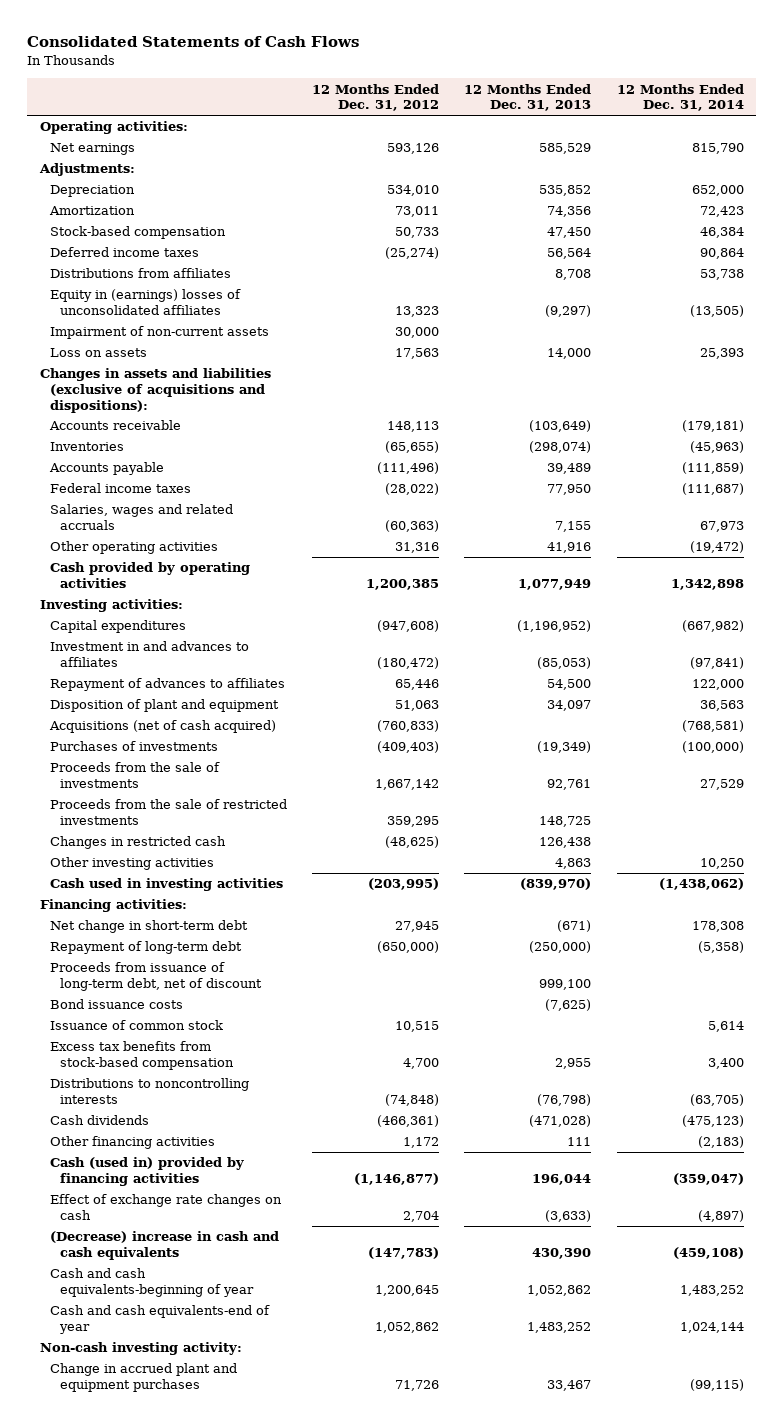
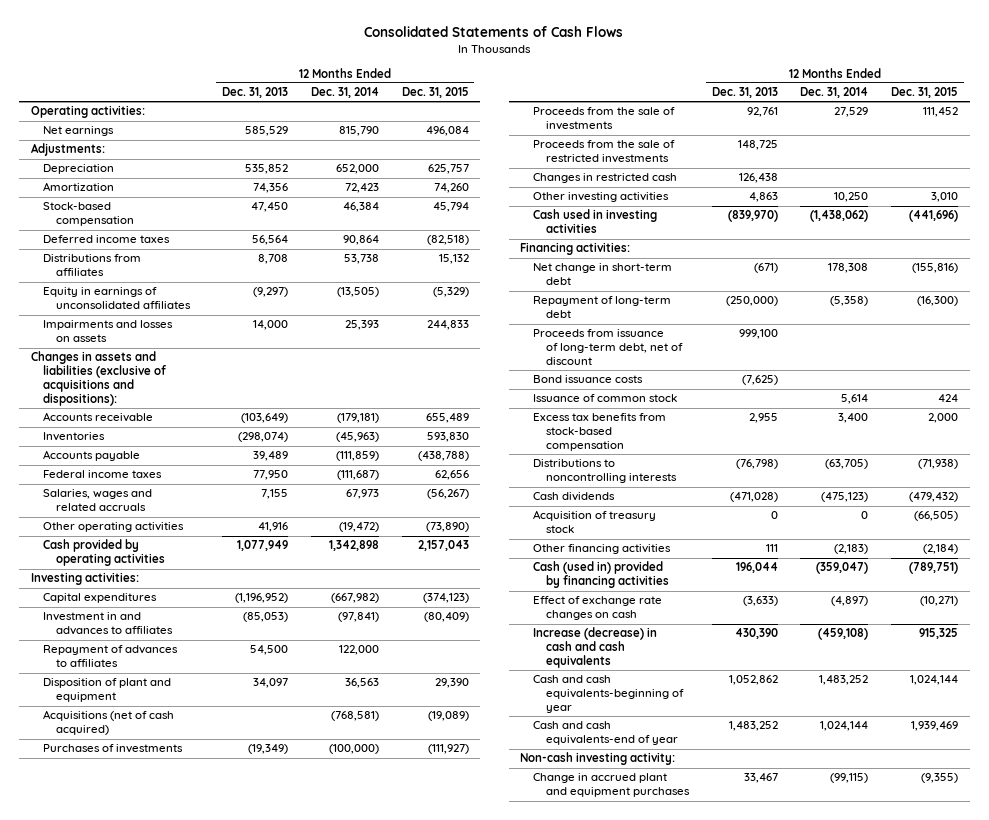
- | 12 Months Ended Dec. 31, 2012 | 12 Months Ended Dec. 31, 2013 | 12 Months Ended Dec. 31, 2014
+ | 12 Months Ended Dec. 31, 2013 | 12 Months Ended Dec. 31, 2014 | 12 Months Ended Dec. 31, 2015
- Equity in (earnings) losses of unconsolidated affiliates | 13,323 | (9,297) | (13,505)
- Impairment of non-current assets | 30,000 | |
- Loss on assets | 17,563 | 14,000 | 25,393
+ Equity in earnings of unconsolidated affiliates | (9,297) | (13,505) | (5,329)
+ Impairments and losses on assets | 14,000 | 25,393 | 244,833
+ Acquisition of treasury stock | 0 | 0 | (66,505)
- (Decrease) increase in cash and cash equivalents | (147,783) | 430,390 | (459,108)
+ Increase (decrease) in cash and cash equivalents | 430,390 | (459,108) | 915,325

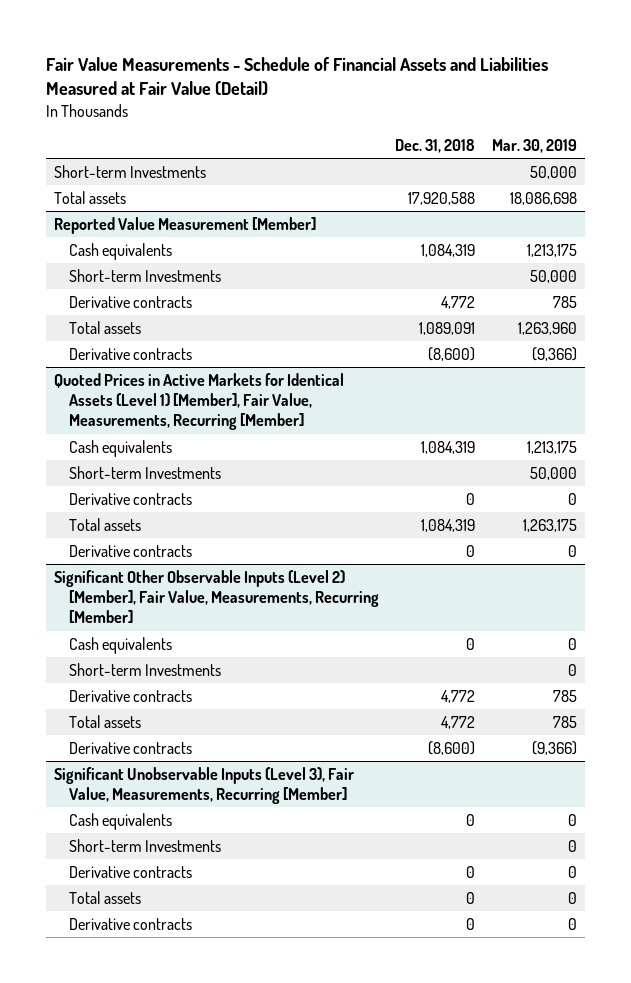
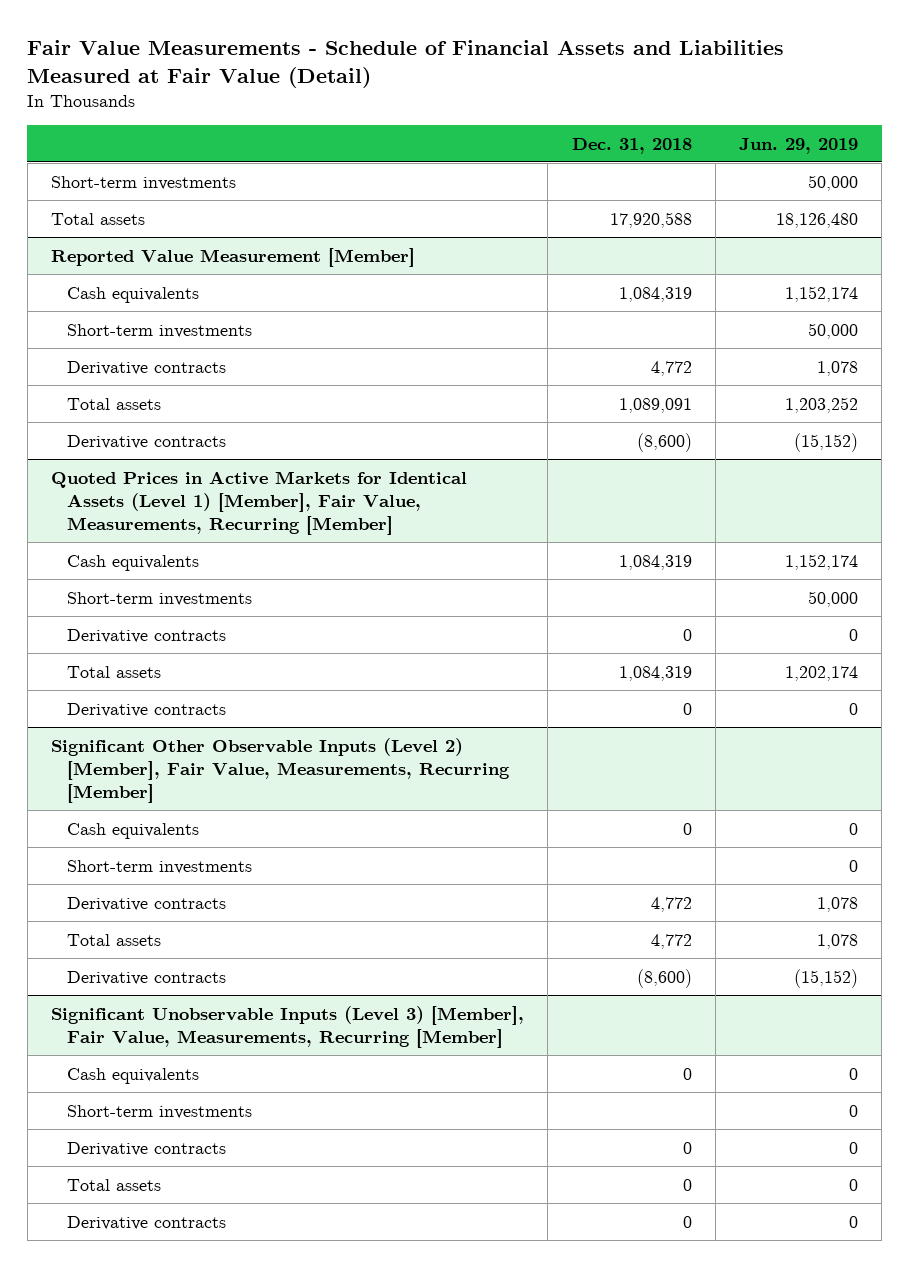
- | Dec. 31, 2018 | Mar. 30, 2019
+ | Dec. 31, 2018 | Jun. 29, 2019
- Short-term Investments | | 50,000
+ Short-term investments | | 50,000
@ Reported Value Measurement [Member]
- Short-term Investments | | 50,000
+ Short-term investments | | 50,000
@ Quoted Prices in Active Markets for Identical Assets (Level 1) [Member], Fair Value, Measurements, Recurring [Member]
- Short-term Investments | | 50,000
+ Short-term investments | | 50,000
@ Significant Other Observable Inputs (Level 2) [Member], Fair Value, Measurements, Recurring [Member]
- Short-term Investments | | 0
+ Short-term investments | | 0
- Significant Unobservable Inputs (Level 3), Fair Value, Measurements, Recurring [Member]
+ Significant Unobservable Inputs (Level 3) [Member], Fair Value, Measurements, Recurring [Member]
- Short-term Investments | | 0
+ Short-term investments | | 0

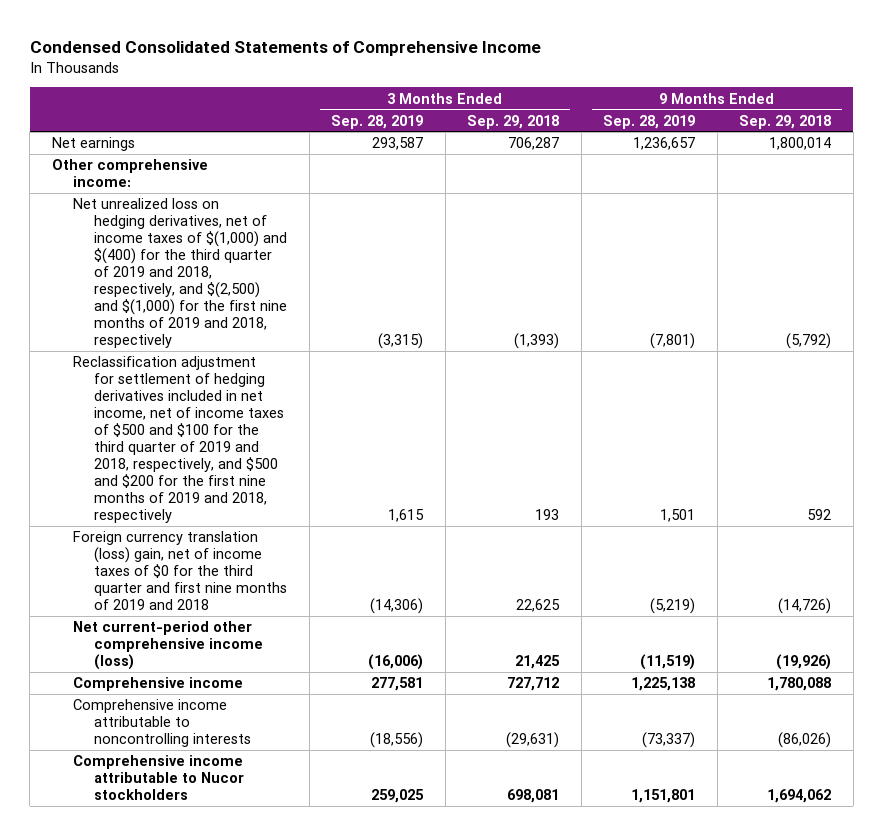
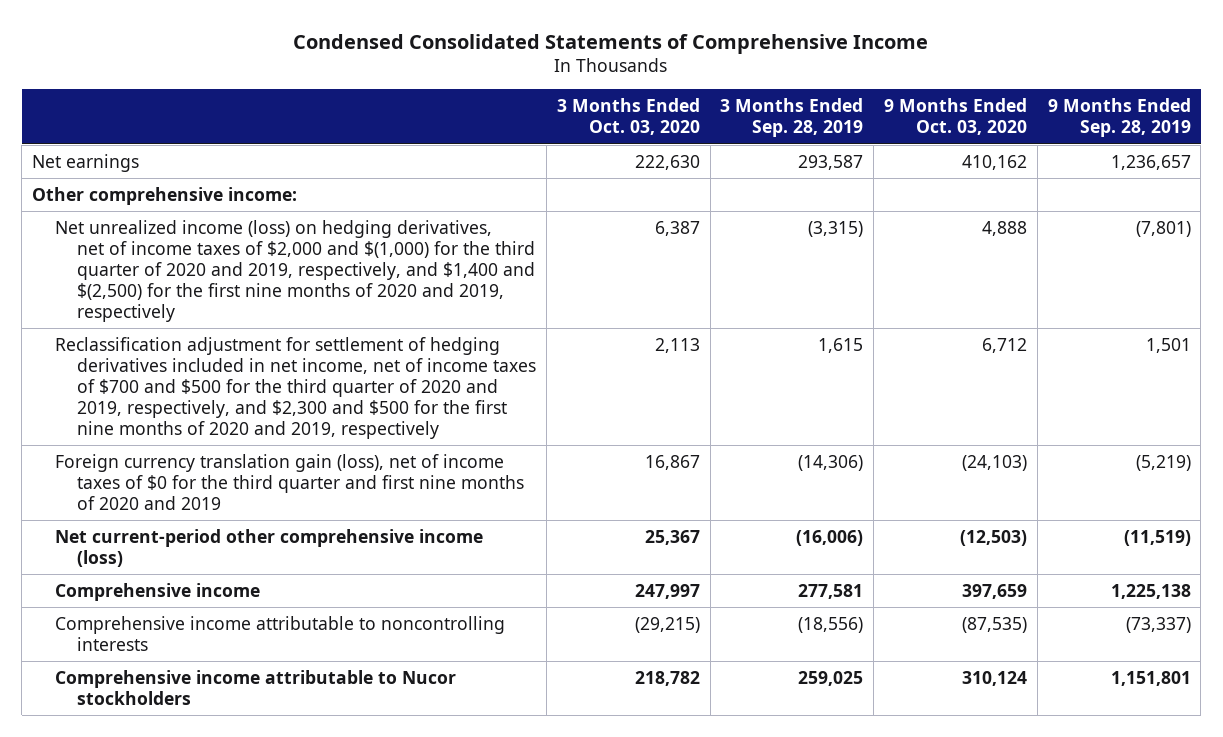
- | 3 Months Ended Sep. 28, 2019 | 3 Months Ended Sep. 29, 2018 | 9 Months Ended Sep. 28, 2019 | 9 Months Ended Sep. 29, 2018
+ | 3 Months Ended Oct. 03, 2020 | 3 Months Ended Sep. 28, 2019 | 9 Months Ended Oct. 03, 2020 | 9 Months Ended Sep. 28, 2019
- Net unrealized loss on hedging derivatives, net of income taxes of $(1,000) and $(400) for the third quarter of 2019 and 2018, respectively, and $(2,500) and $(1,000) for the first nine months of 2019 and 2018, respectively | (3,315) | (1,393) | (7,801) | (5,792)
- Reclassification adjustment for settlement of hedging derivatives included in net income, net of income taxes of $500 and $100 for the third quarter of 2019 and 2018, respectively, and $500 and $200 for the first nine months of 2019 and 2018, respectively | 1,615 | 193 | 1,501 | 592
- Foreign currency translation (loss) gain, net of income taxes of $0 for the third quarter and first nine months of 2019 and 2018 | (14,306) | 22,625 | (5,219) | (14,726)
+ Net unrealized income (loss) on hedging derivatives, net of income taxes of $2,000 and $(1,000) for the third quarter of 2020 and 2019, respectively, and $1,400 and $(2,500) for the first nine months of 2020 and 2019, respectively | 6,387 | (3,315) | 4,888 | (7,801)
+ Reclassification adjustment for settlement of hedging derivatives included in net income, net of income taxes of $700 and $500 for the third quarter of 2020 and 2019, respectively, and $2,300 and $500 for the first nine months of 2020 and 2019, respectively | 2,113 | 1,615 | 6,712 | 1,501
+ Foreign currency translation gain (loss), net of income taxes of $0 for the third quarter and first nine months of 2020 and 2019 | 16,867 | (14,306) | (24,103) | (5,219)

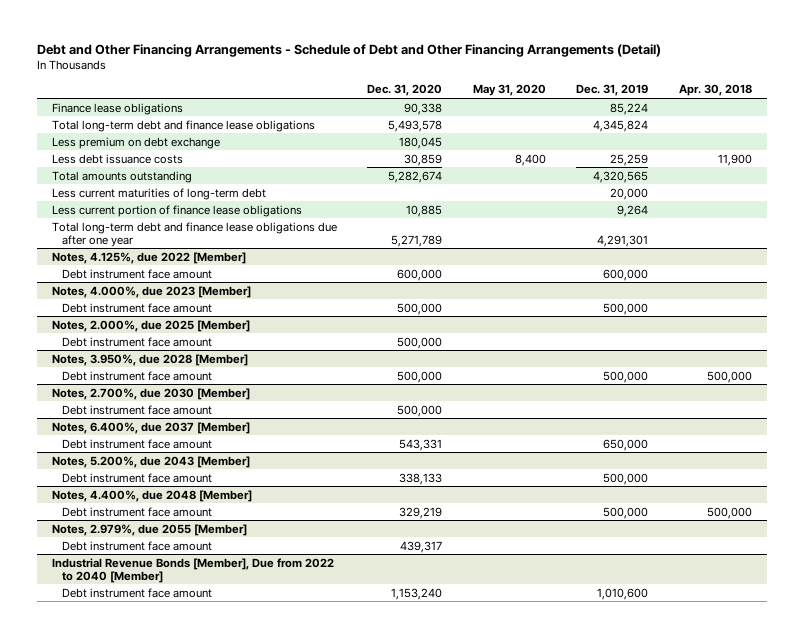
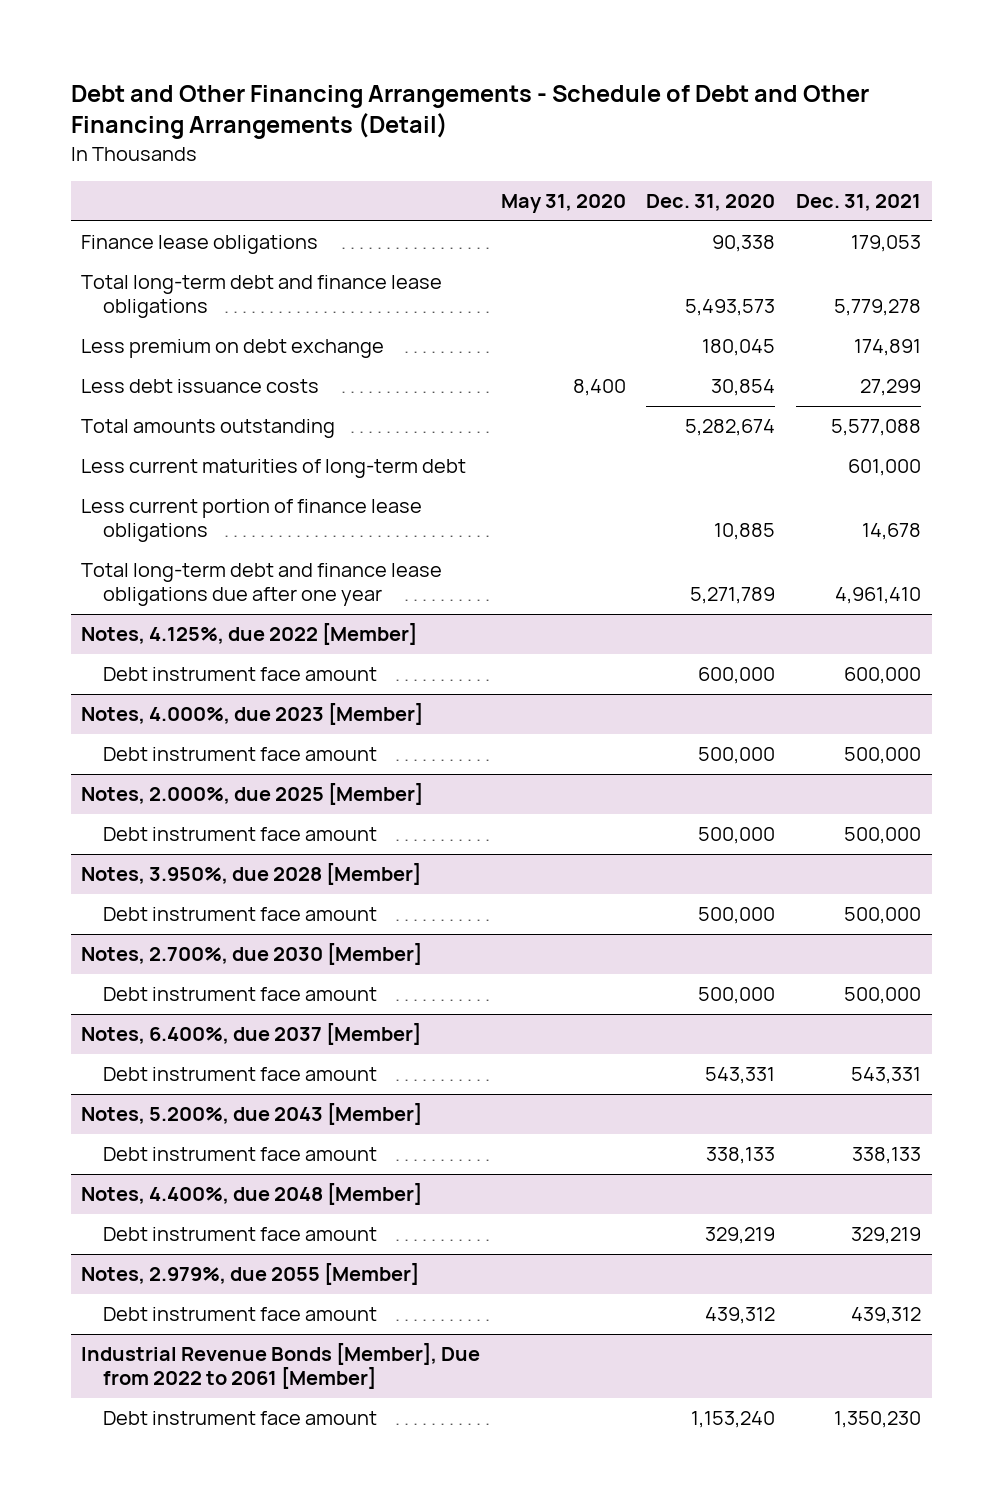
- | Dec. 31, 2020 | May 31, 2020 | Dec. 31, 2019 | Apr. 30, 2018
+ | May 31, 2020 | Dec. 31, 2020 | Dec. 31, 2021
- Total long-term debt and finance lease obligations | 5,493,578 | | 4,345,824 |
+ Total long-term debt and finance lease obligations | | 5,493,573 | 5,779,278
- Less debt issuance costs | 30,859 | 8,400 | 25,259 | 11,900
+ Less debt issuance costs | 8,400 | 30,854 | 27,299
@ Notes, 2.979%, due 2055 [Member]
- Debt instrument face amount | 439,317 | | |
- Industrial Revenue Bonds [Member], Due from 2022 to 2040 [Member]
@ Notes, 2.979%, due 2055 [Member]
+ Debt instrument face amount | | 439,312 | 439,312
+ Industrial Revenue Bonds [Member], Due from 2022 to 2061 [Member]

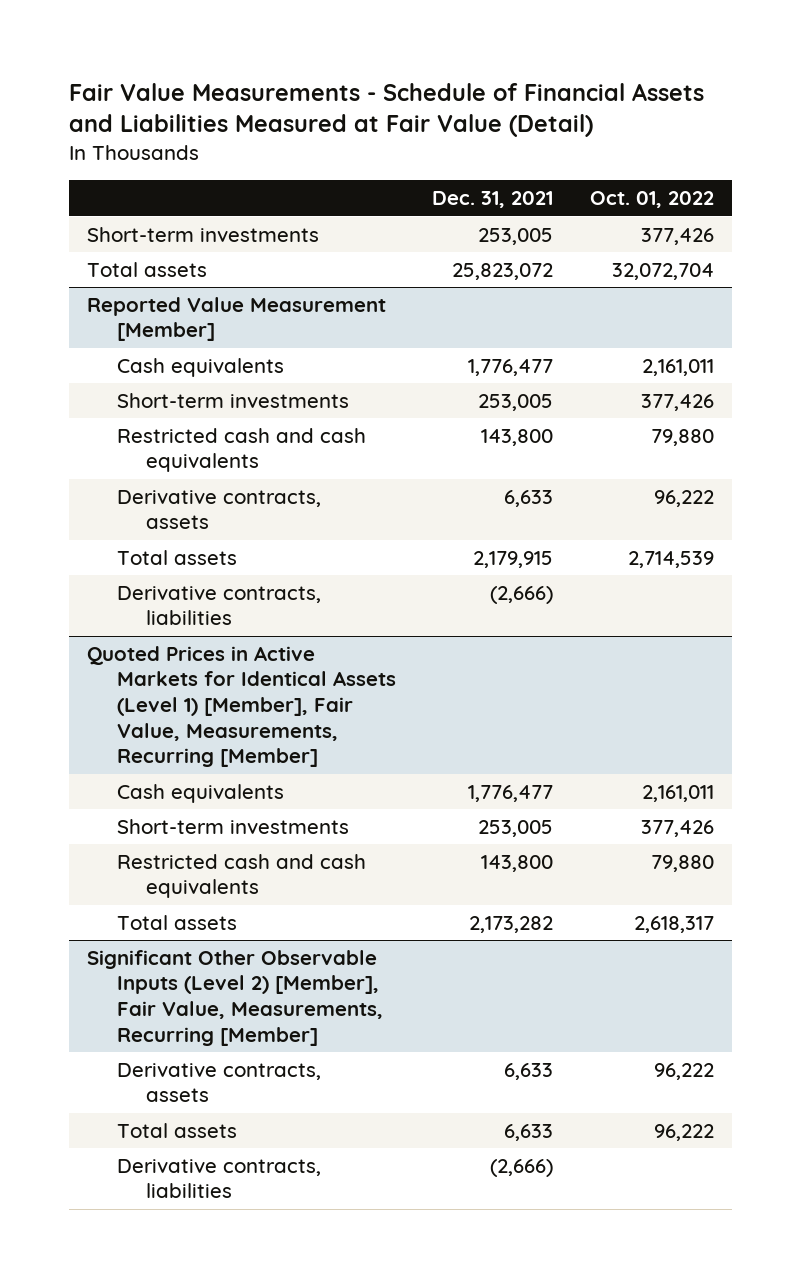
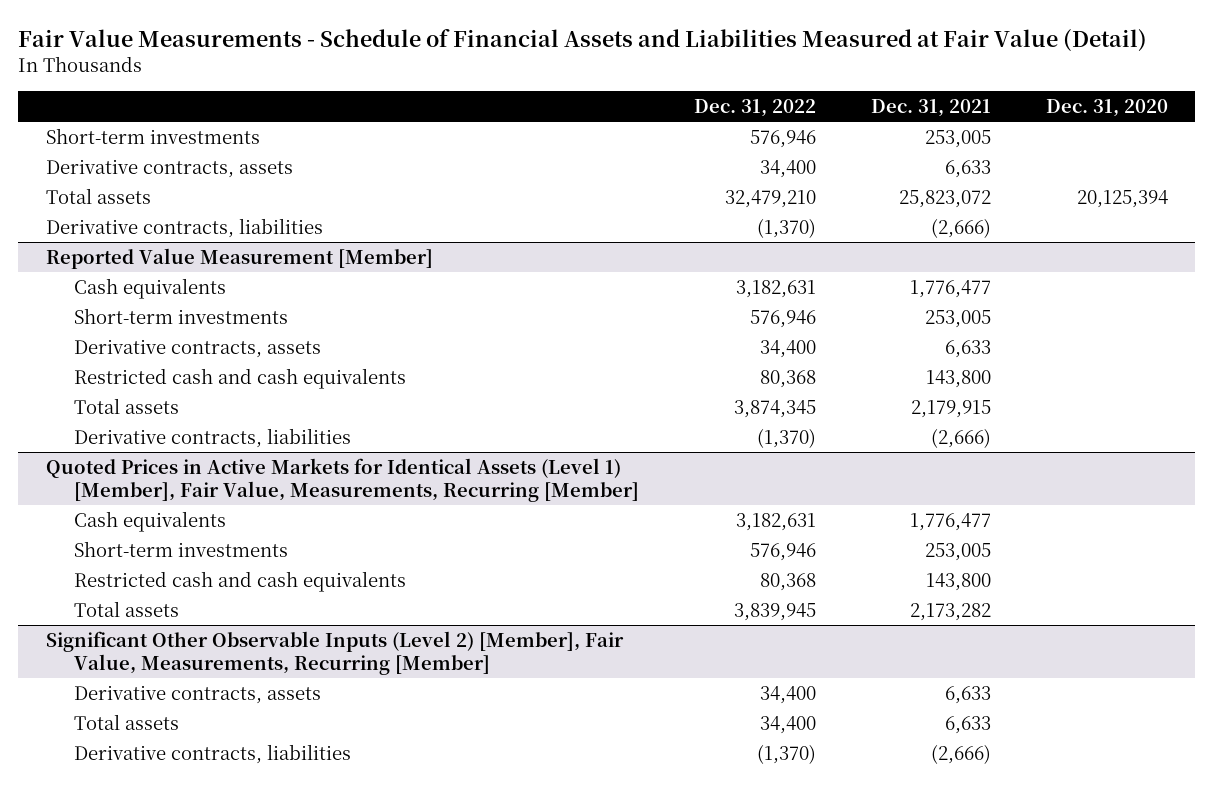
- | Dec. 31, 2021 | Oct. 01, 2022
+ | Dec. 31, 2022 | Dec. 31, 2021 | Dec. 31, 2020
+ Derivative contracts, assets | 34,400 | 6,633 |
+ Derivative contracts, liabilities | (1,370) | (2,666) |
@ Reported Value Measurement [Member]
moved down: Restricted cash and cash equivalents | 80,368 | 143,800 |

